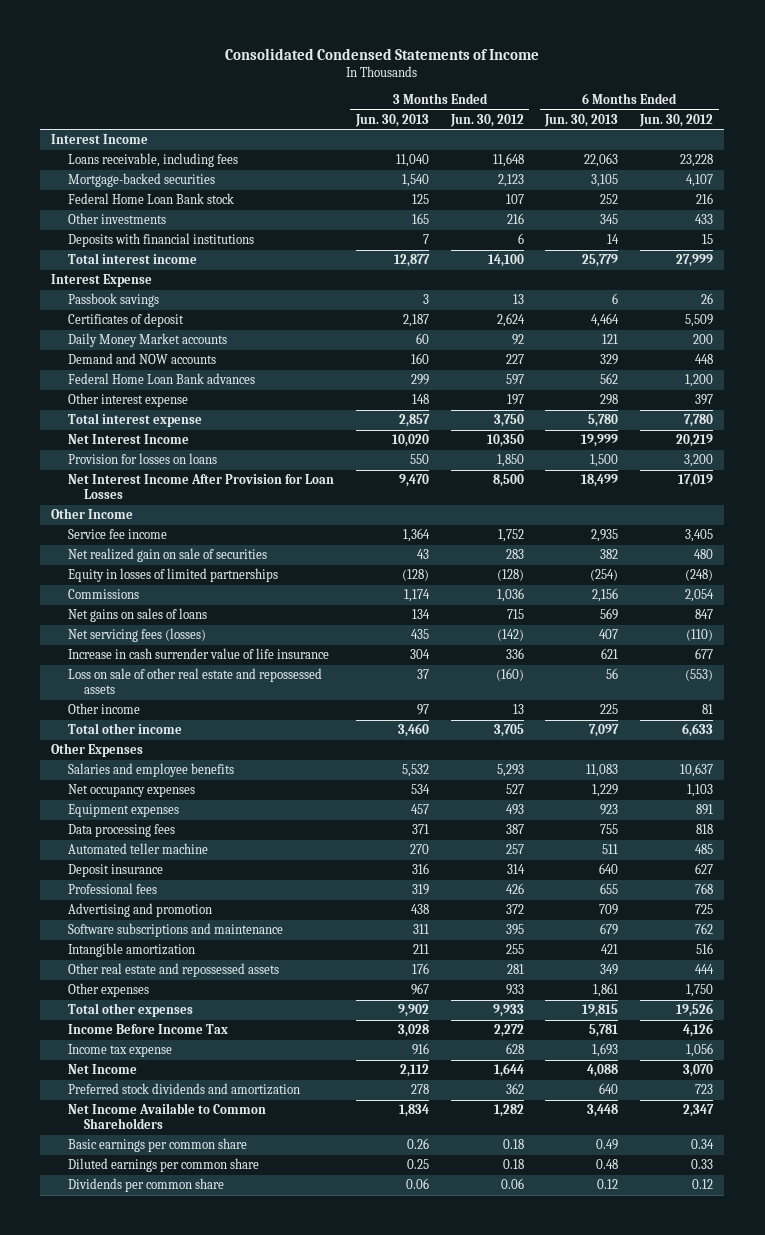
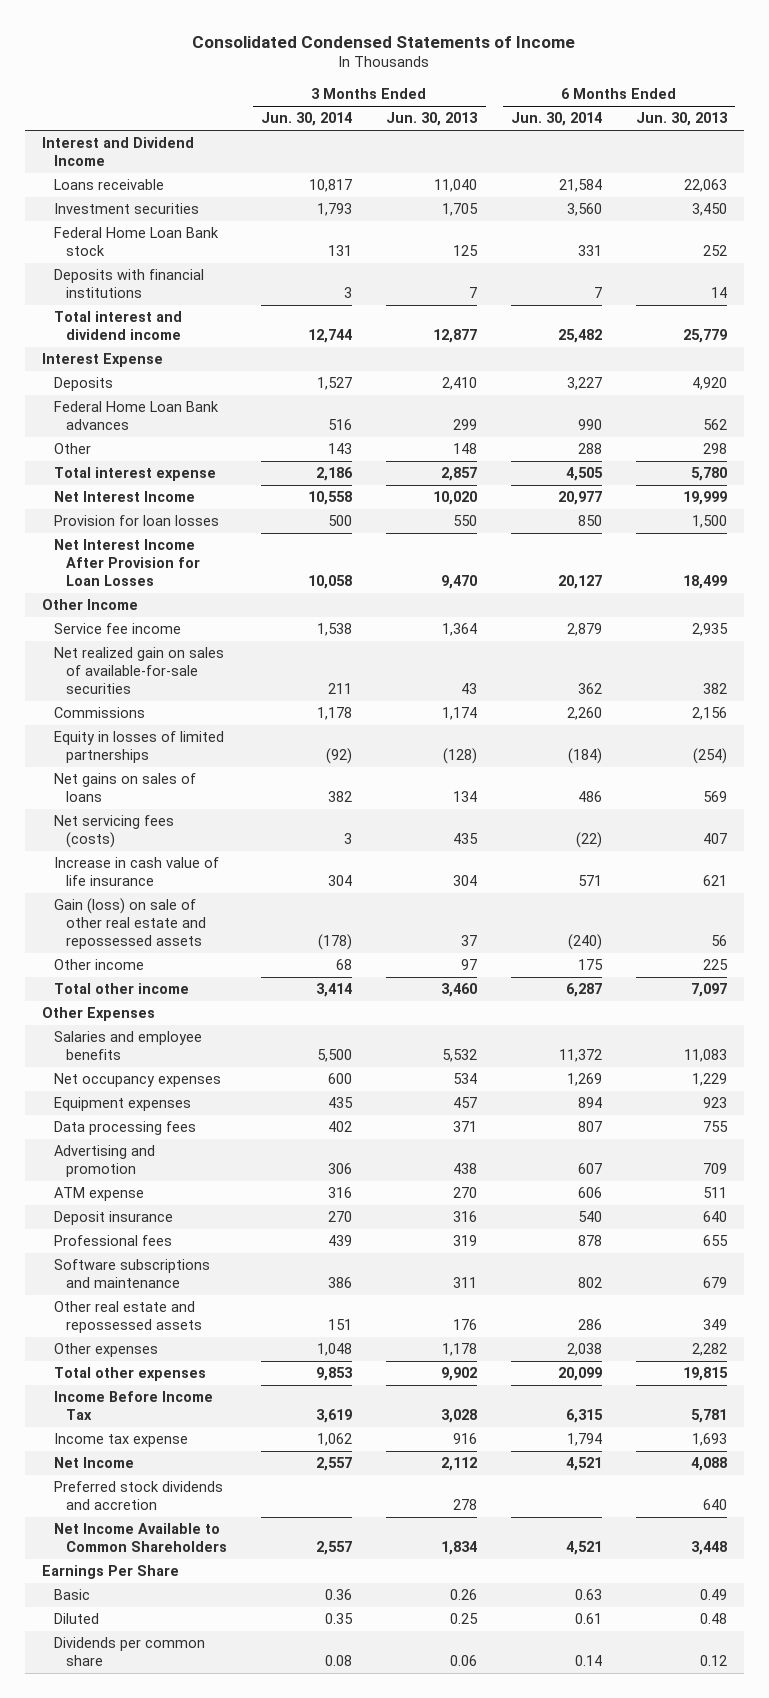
- | 3 Months Ended Jun. 30, 2013 | 3 Months Ended Jun. 30, 2012 | 6 Months Ended Jun. 30, 2013 | 6 Months Ended Jun. 30, 2012
+ | 3 Months Ended Jun. 30, 2014 | 3 Months Ended Jun. 30, 2013 | 6 Months Ended Jun. 30, 2014 | 6 Months Ended Jun. 30, 2013
- Interest Income
- Loans receivable, including fees | 11,040 | 11,648 | 22,063 | 23,228
- Mortgage-backed securities | 1,540 | 2,123 | 3,105 | 4,107
+ Interest and Dividend Income
+ Loans receivable | 10,817 | 11,040 | 21,584 | 22,063
+ Investment securities | 1,793 | 1,705 | 3,560 | 3,450
- Other investments | 165 | 216 | 345 | 433
- Total interest income | 12,877 | 14,100 | 25,779 | 27,999
+ Total interest and dividend income | 12,744 | 12,877 | 25,482 | 25,779
- Passbook savings | 3 | 13 | 6 | 26
- Certificates of deposit | 2,187 | 2,624 | 4,464 | 5,509
- Daily Money Market accounts | 60 | 92 | 121 | 200
- Demand and NOW accounts | 160 | 227 | 329 | 448
+ Deposits | 1,527 | 2,410 | 3,227 | 4,920
- Other interest expense | 148 | 197 | 298 | 397
+ Other | 143 | 148 | 288 | 298
- Provision for losses on loans | 550 | 1,850 | 1,500 | 3,200
+ Provision for loan losses | 500 | 550 | 850 | 1,500
- Net realized gain on sale of securities | 43 | 283 | 382 | 480
+ Net realized gain on sales of available-for-sale securities | 211 | 43 | 362 | 382
moved down: Equity in losses of limited partnerships | (92) | (128) | (184) | (254)
- Net servicing fees (losses) | 435 | (142) | 407 | (110)
- Increase in cash surrender value of life insurance | 304 | 336 | 621 | 677
- Loss on sale of other real estate and repossessed assets | 37 | (160) | 56 | (553)
+ Net servicing fees (costs) | 3 | 435 | (22) | 407
+ Increase in cash value of life insurance | 304 | 304 | 571 | 621
+ Gain (loss) on sale of other real estate and repossessed assets | (178) | 37 | (240) | 56
- Automated teller machine | 270 | 257 | 511 | 485
moved up: Advertising and promotion | 306 | 438 | 607 | 709
+ ATM expense | 316 | 270 | 606 | 511
- Intangible amortization | 211 | 255 | 421 | 516
- Other expenses | 967 | 933 | 1,861 | 1,750
+ Other expenses | 1,048 | 1,178 | 2,038 | 2,282
- Preferred stock dividends and amortization | 278 | 362 | 640 | 723
+ Preferred stock dividends and accretion | | 278 | | 640
- Basic earnings per common share | 0.26 | 0.18 | 0.49 | 0.34
- Diluted earnings per common share | 0.25 | 0.18 | 0.48 | 0.33
+ Earnings Per Share
+ Basic | 0.36 | 0.26 | 0.63 | 0.49
+ Diluted | 0.35 | 0.25 | 0.61 | 0.48

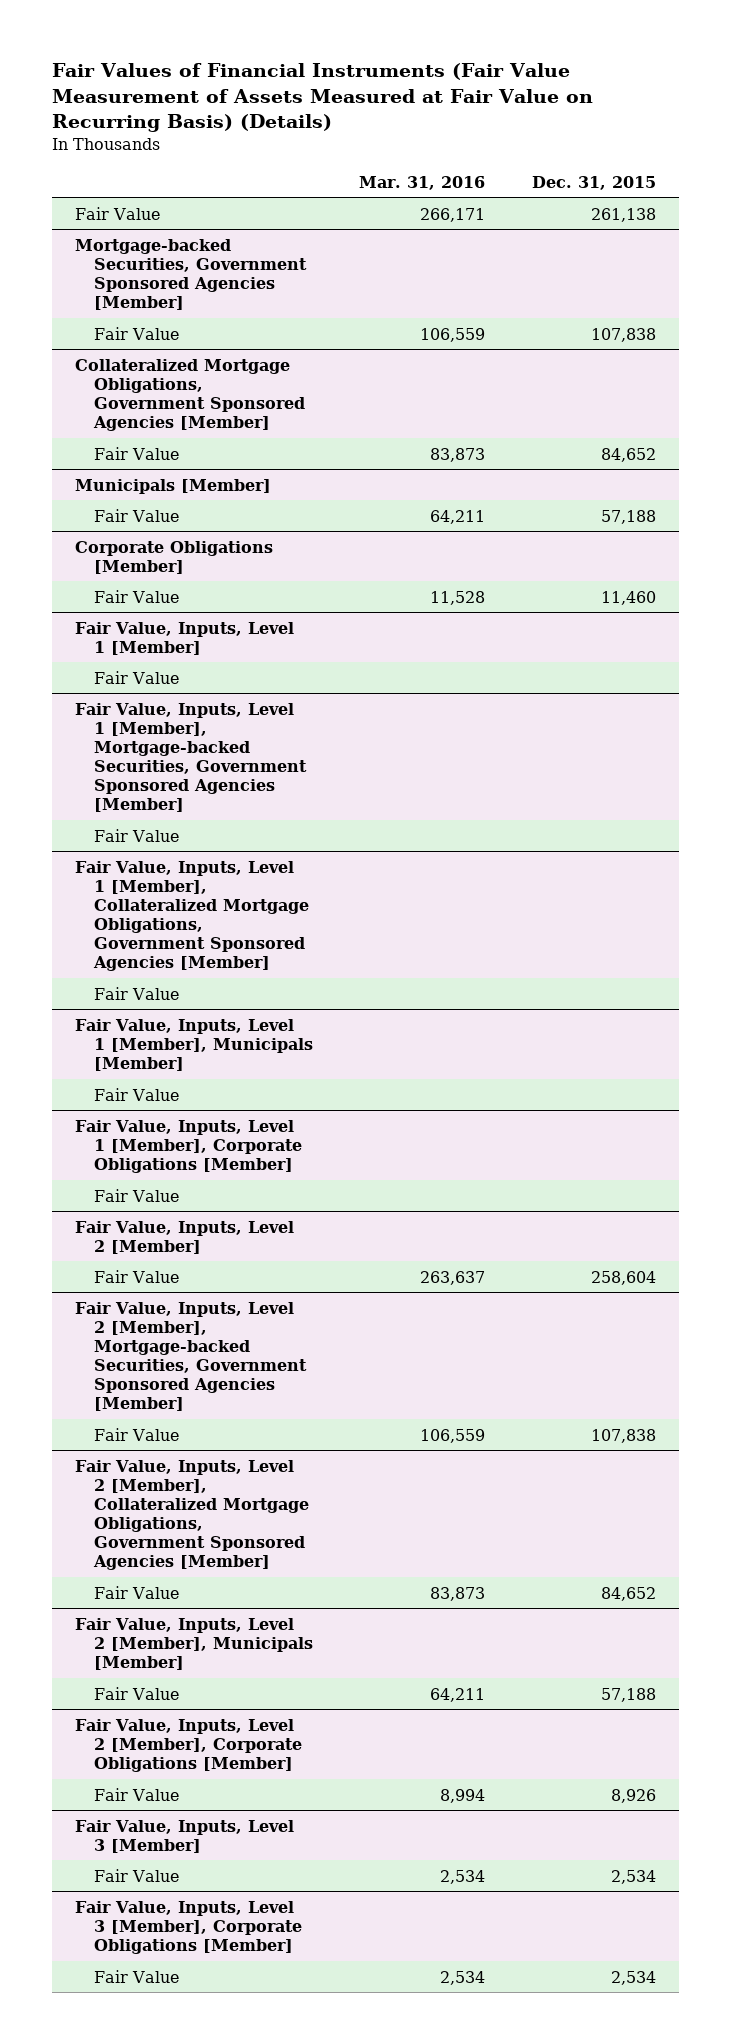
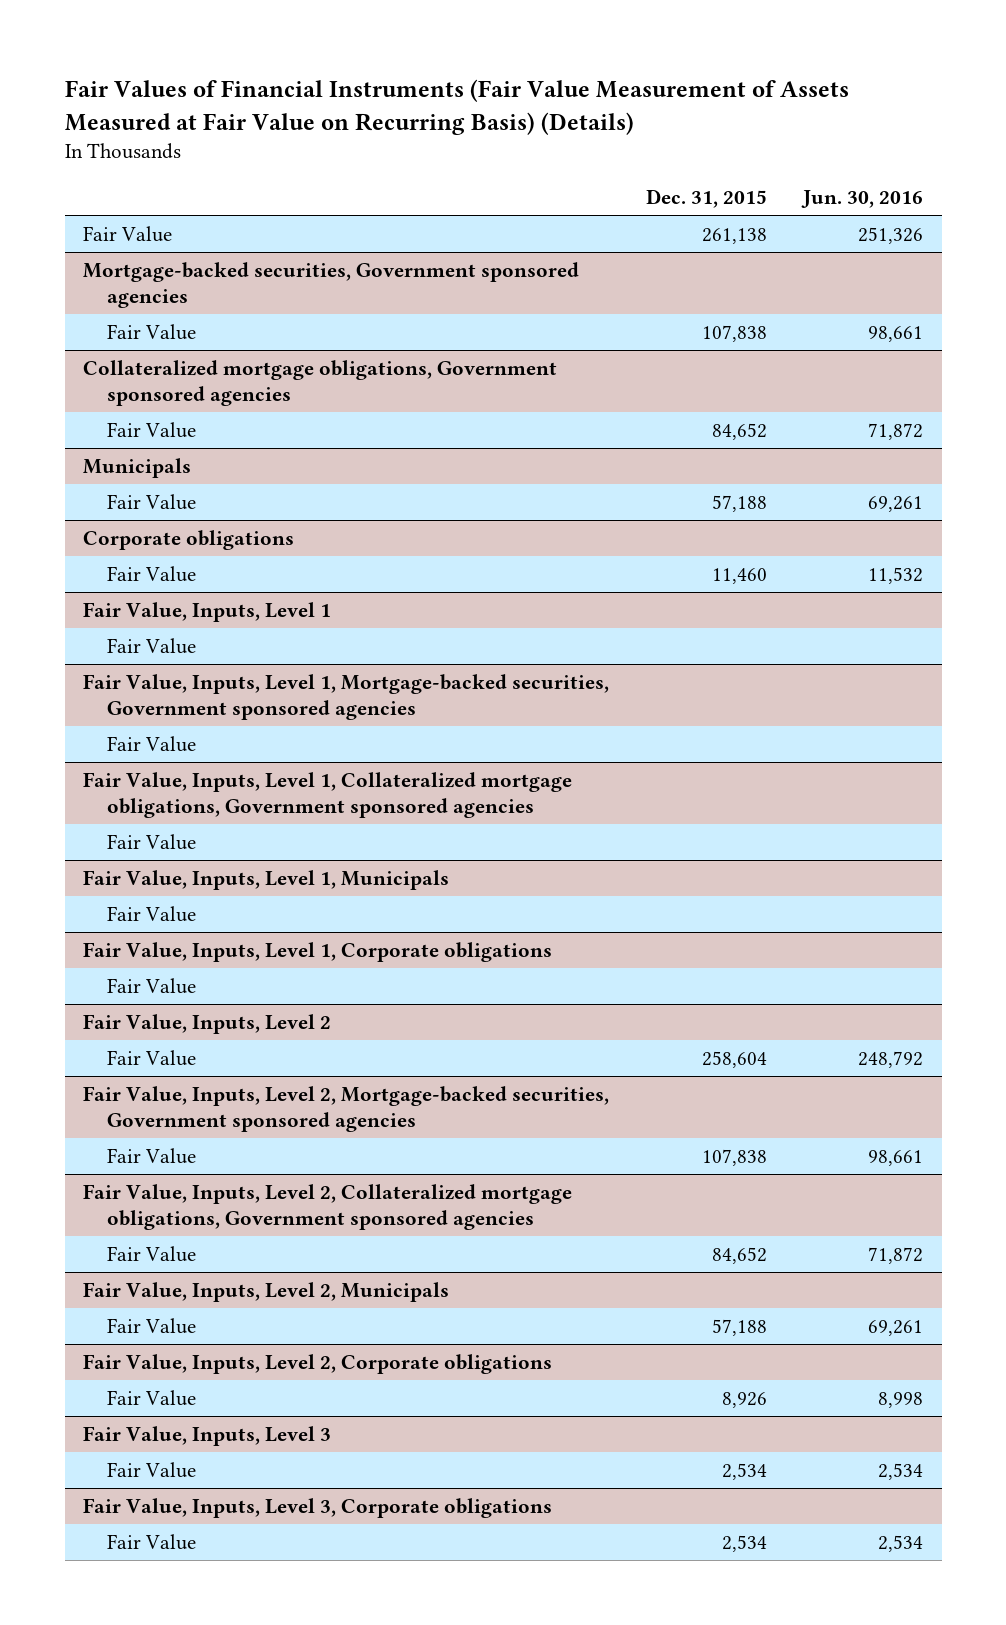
- | Mar. 31, 2016 | Dec. 31, 2015
+ | Dec. 31, 2015 | Jun. 30, 2016
- Mortgage-backed Securities, Government Sponsored Agencies [Member]
+ Mortgage-backed securities, Government sponsored agencies
- Collateralized Mortgage Obligations, Government Sponsored Agencies [Member]
+ Collateralized mortgage obligations, Government sponsored agencies
- Municipals [Member]
+ Municipals
- Corporate Obligations [Member]
+ Corporate obligations
- Fair Value, Inputs, Level 1 [Member]
+ Fair Value, Inputs, Level 1
- Fair Value, Inputs, Level 1 [Member], Mortgage-backed Securities, Government Sponsored Agencies [Member]
+ Fair Value, Inputs, Level 1, Mortgage-backed securities, Government sponsored agencies
- Fair Value, Inputs, Level 1 [Member], Collateralized Mortgage Obligations, Government Sponsored Agencies [Member]
+ Fair Value, Inputs, Level 1, Collateralized mortgage obligations, Government sponsored agencies
- Fair Value, Inputs, Level 1 [Member], Municipals [Member]
+ Fair Value, Inputs, Level 1, Municipals
- Fair Value, Inputs, Level 1 [Member], Corporate Obligations [Member]
+ Fair Value, Inputs, Level 1, Corporate obligations
- Fair Value, Inputs, Level 2 [Member]
+ Fair Value, Inputs, Level 2
- Fair Value, Inputs, Level 2 [Member], Mortgage-backed Securities, Government Sponsored Agencies [Member]
+ Fair Value, Inputs, Level 2, Mortgage-backed securities, Government sponsored agencies
- Fair Value, Inputs, Level 2 [Member], Collateralized Mortgage Obligations, Government Sponsored Agencies [Member]
+ Fair Value, Inputs, Level 2, Collateralized mortgage obligations, Government sponsored agencies
- Fair Value, Inputs, Level 2 [Member], Municipals [Member]
+ Fair Value, Inputs, Level 2, Municipals
- Fair Value, Inputs, Level 2 [Member], Corporate Obligations [Member]
+ Fair Value, Inputs, Level 2, Corporate obligations
- Fair Value, Inputs, Level 3 [Member]
+ Fair Value, Inputs, Level 3
- Fair Value, Inputs, Level 3 [Member], Corporate Obligations [Member]
+ Fair Value, Inputs, Level 3, Corporate obligations

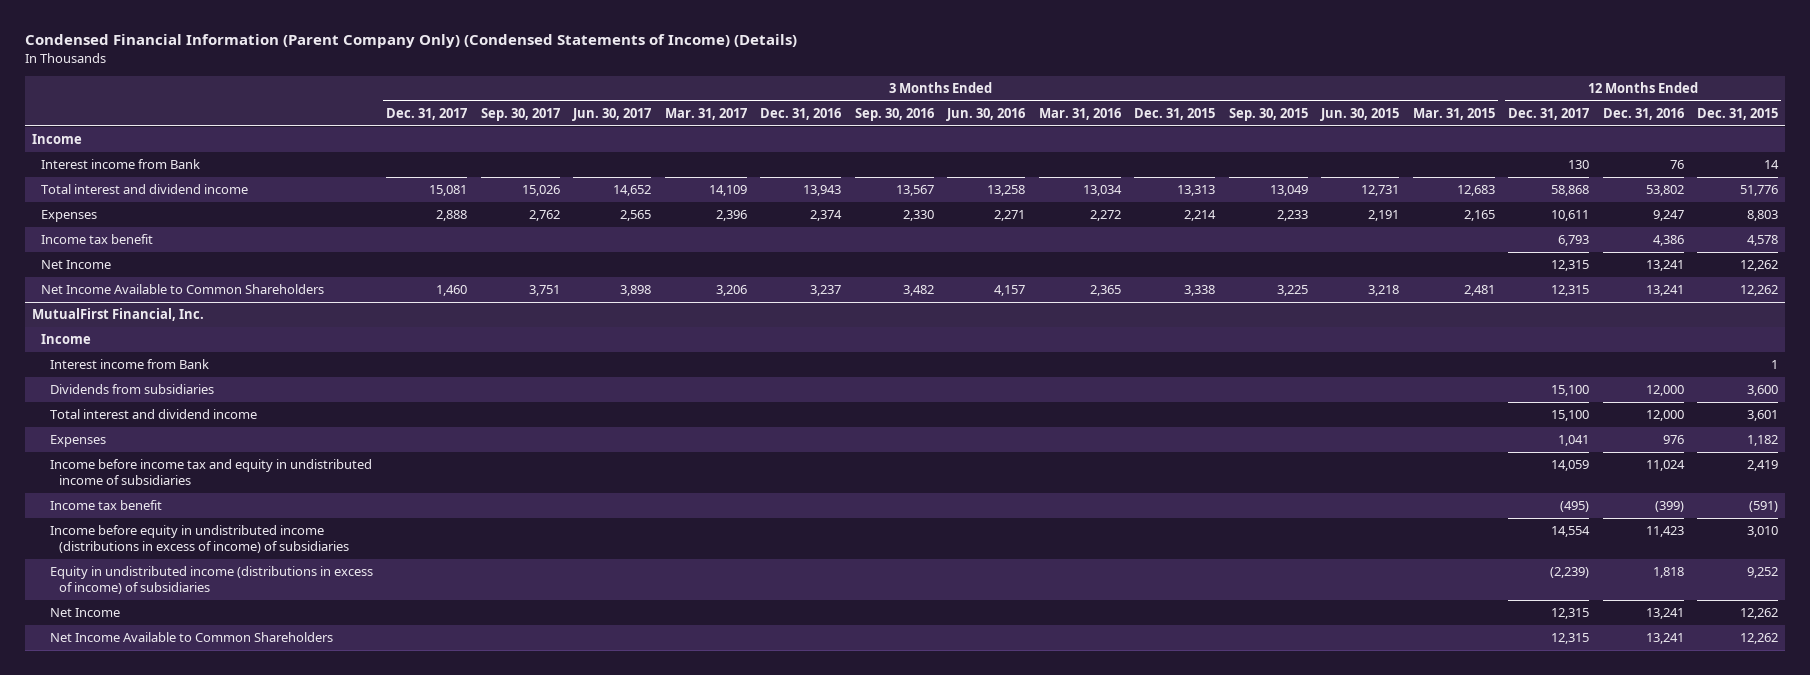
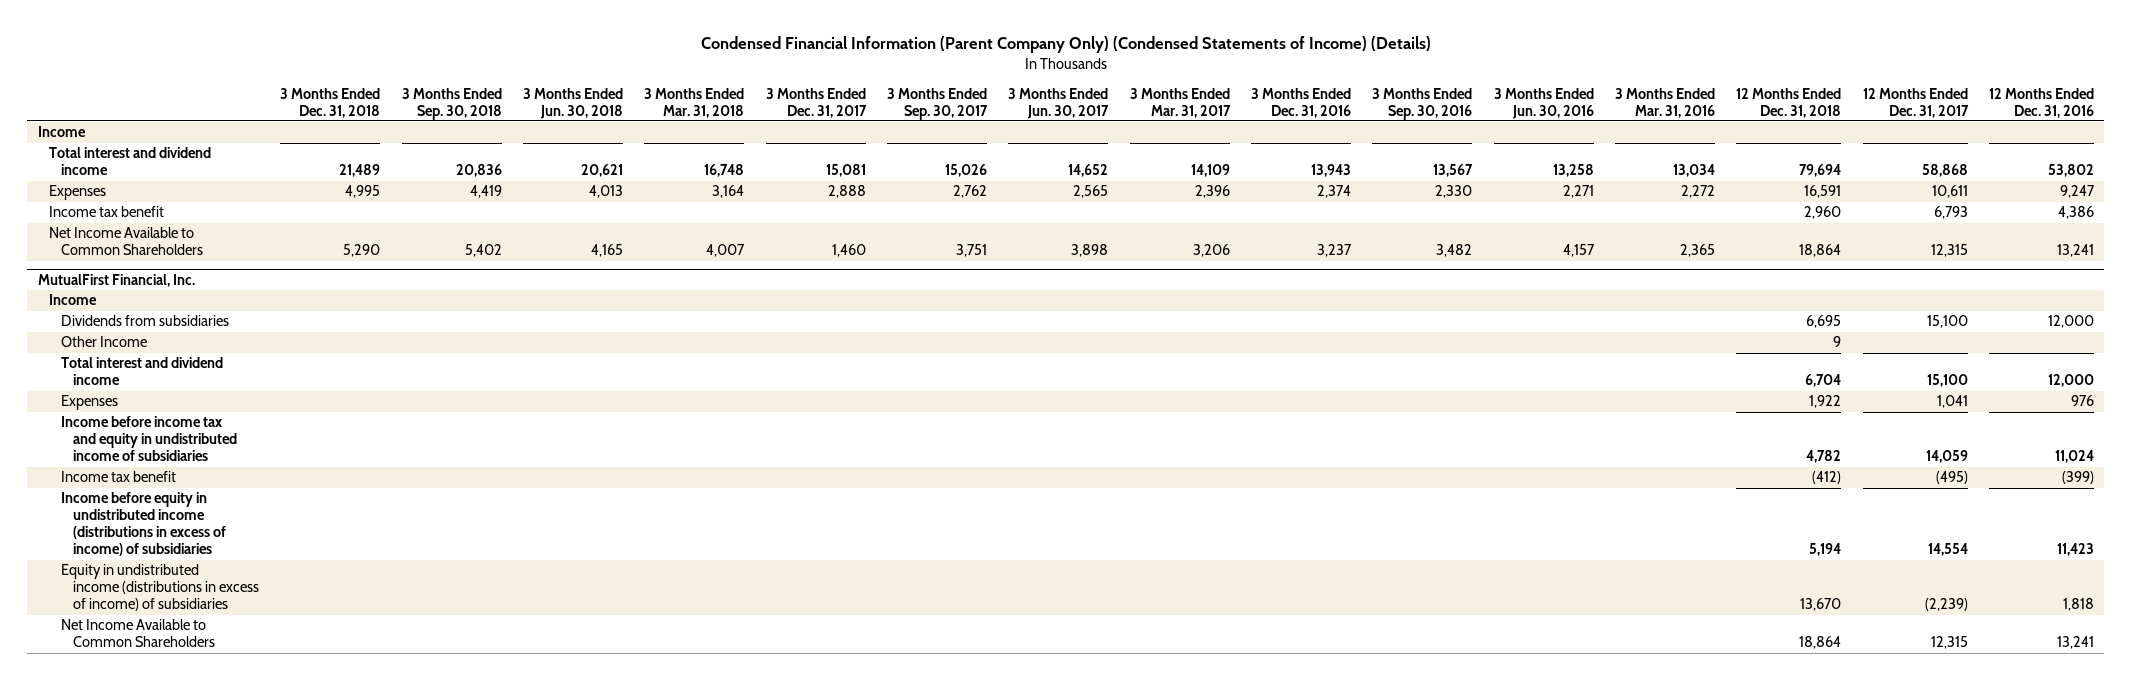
- | 3 Months Ended Dec. 31, 2017 | 3 Months Ended Sep. 30, 2017 | 3 Months Ended Jun. 30, 2017 | 3 Months Ended Mar. 31, 2017 | 3 Months Ended Dec. 31, 2016 | 3 Months Ended Sep. 30, 2016 | 3 Months Ended Jun. 30, 2016 | 3 Months Ended Mar. 31, 2016 | 3 Months Ended Dec. 31, 2015 | 3 Months Ended Sep. 30, 2015 | 3 Months Ended Jun. 30, 2015 | 3 Months Ended Mar. 31, 2015 | 12 Months Ended Dec. 31, 2017 | 12 Months Ended Dec. 31, 2016 | 12 Months Ended Dec. 31, 2015
+ | 3 Months Ended Dec. 31, 2018 | 3 Months Ended Sep. 30, 2018 | 3 Months Ended Jun. 30, 2018 | 3 Months Ended Mar. 31, 2018 | 3 Months Ended Dec. 31, 2017 | 3 Months Ended Sep. 30, 2017 | 3 Months Ended Jun. 30, 2017 | 3 Months Ended Mar. 31, 2017 | 3 Months Ended Dec. 31, 2016 | 3 Months Ended Sep. 30, 2016 | 3 Months Ended Jun. 30, 2016 | 3 Months Ended Mar. 31, 2016 | 12 Months Ended Dec. 31, 2018 | 12 Months Ended Dec. 31, 2017 | 12 Months Ended Dec. 31, 2016
- Interest income from Bank | | | | | | | | | | | | | 130 | 76 | 14
- Net Income | | | | | | | | | | | | | 12,315 | 13,241 | 12,262
@ MutualFirst Financial, Inc.
- Interest income from Bank | | | | | | | | | | | | | | | 1
+ Other Income | | | | | | | | | | | | | 9 | |
- Net Income | | | | | | | | | | | | | 12,315 | 13,241 | 12,262

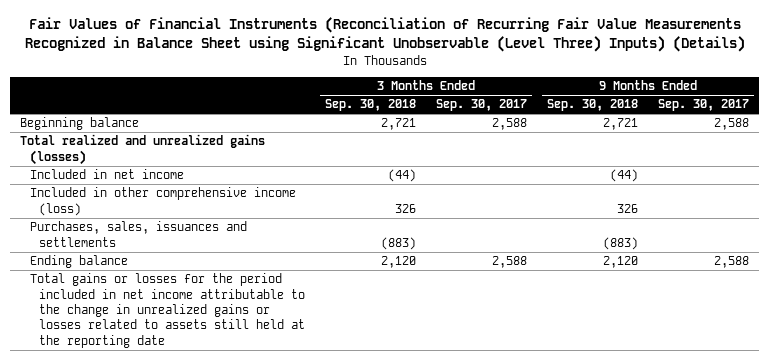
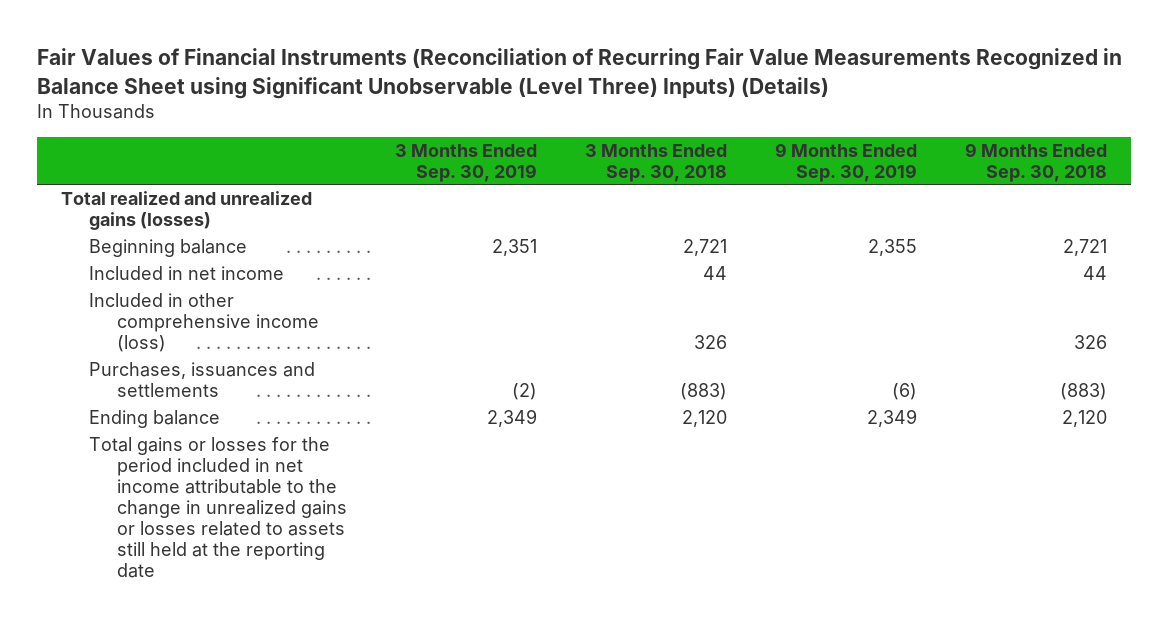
- | 3 Months Ended Sep. 30, 2018 | 3 Months Ended Sep. 30, 2017 | 9 Months Ended Sep. 30, 2018 | 9 Months Ended Sep. 30, 2017
+ | 3 Months Ended Sep. 30, 2019 | 3 Months Ended Sep. 30, 2018 | 9 Months Ended Sep. 30, 2019 | 9 Months Ended Sep. 30, 2018
- Included in net income | (44) | | (44) |
moved down: Beginning balance | 2,351 | 2,721 | 2,355 | 2,721
+ Included in net income | | 44 | | 44
- Purchases, sales, issuances and settlements | (883) | | (883) |
+ Purchases, issuances and settlements | (2) | (883) | (6) | (883)

